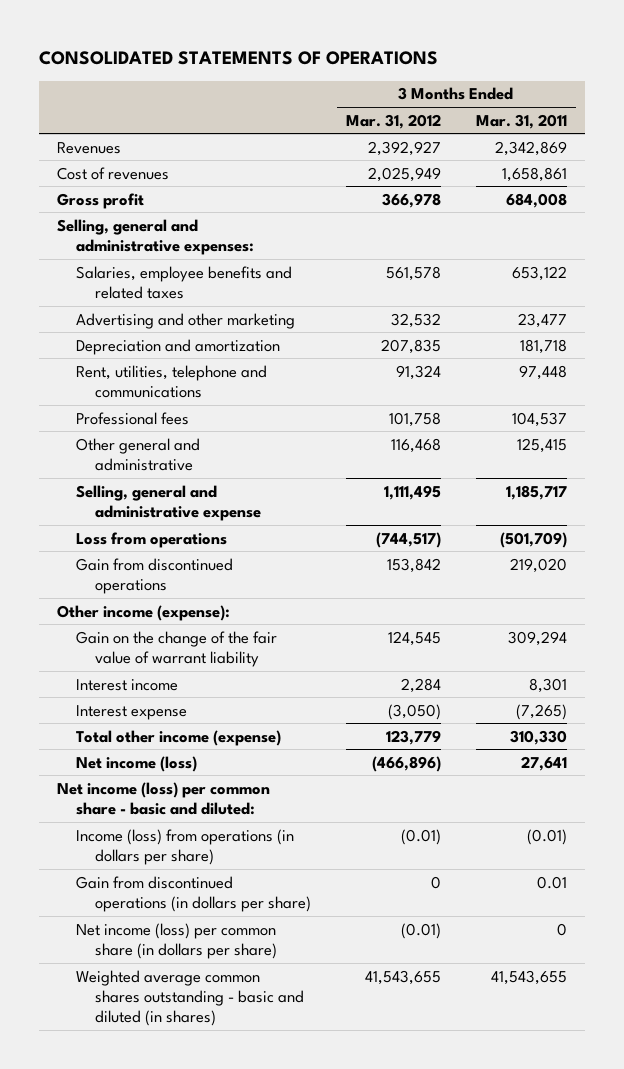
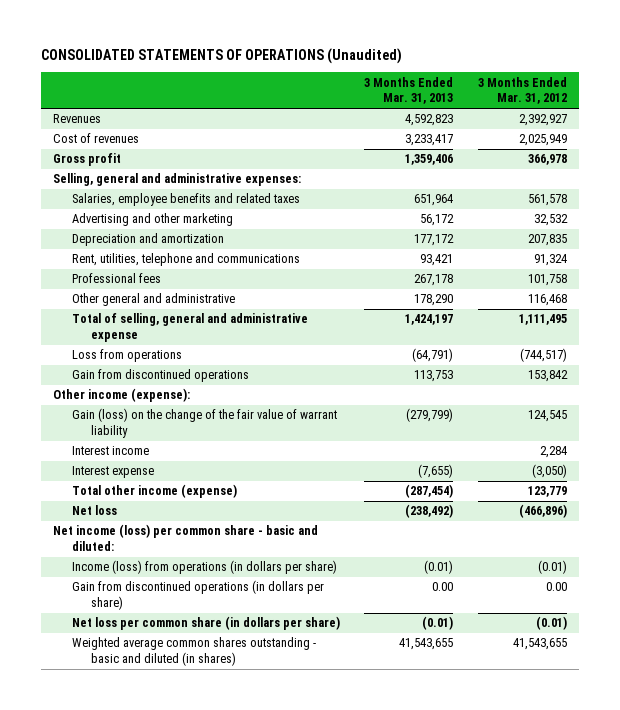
- CONSOLIDATED STATEMENTS OF OPERATIONS
+ CONSOLIDATED STATEMENTS OF OPERATIONS (Unaudited)
- | 3 Months Ended Mar. 31, 2012 | 3 Months Ended Mar. 31, 2011
+ | 3 Months Ended Mar. 31, 2013 | 3 Months Ended Mar. 31, 2012
- Selling, general and administrative expense | 1,111,495 | 1,185,717
+ Total of selling, general and administrative expense | 1,424,197 | 1,111,495
- Gain on the change of the fair value of warrant liability | 124,545 | 309,294
+ Gain (loss) on the change of the fair value of warrant liability | (279,799) | 124,545
- Net income (loss) | (466,896) | 27,641
+ Net loss | (238,492) | (466,896)
- Gain from discontinued operations (in dollars per share) | 0 | 0.01
- Net income (loss) per common share (in dollars per share) | (0.01) | 0
+ Gain from discontinued operations (in dollars per share) | 0.00 | 0.00
+ Net loss per common share (in dollars per share) | (0.01) | (0.01)

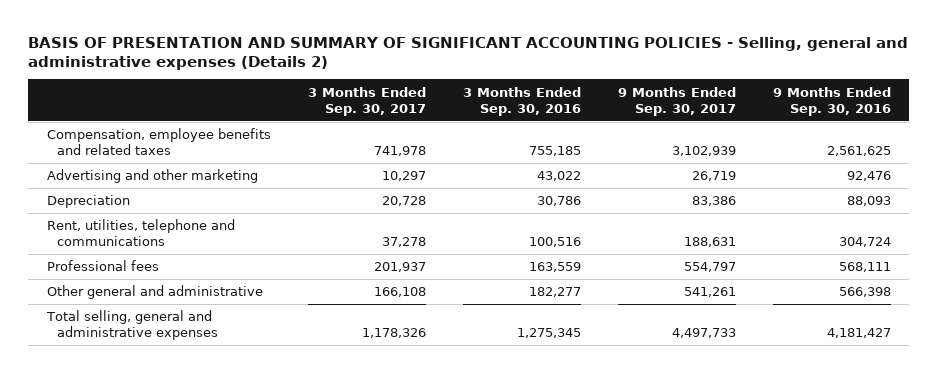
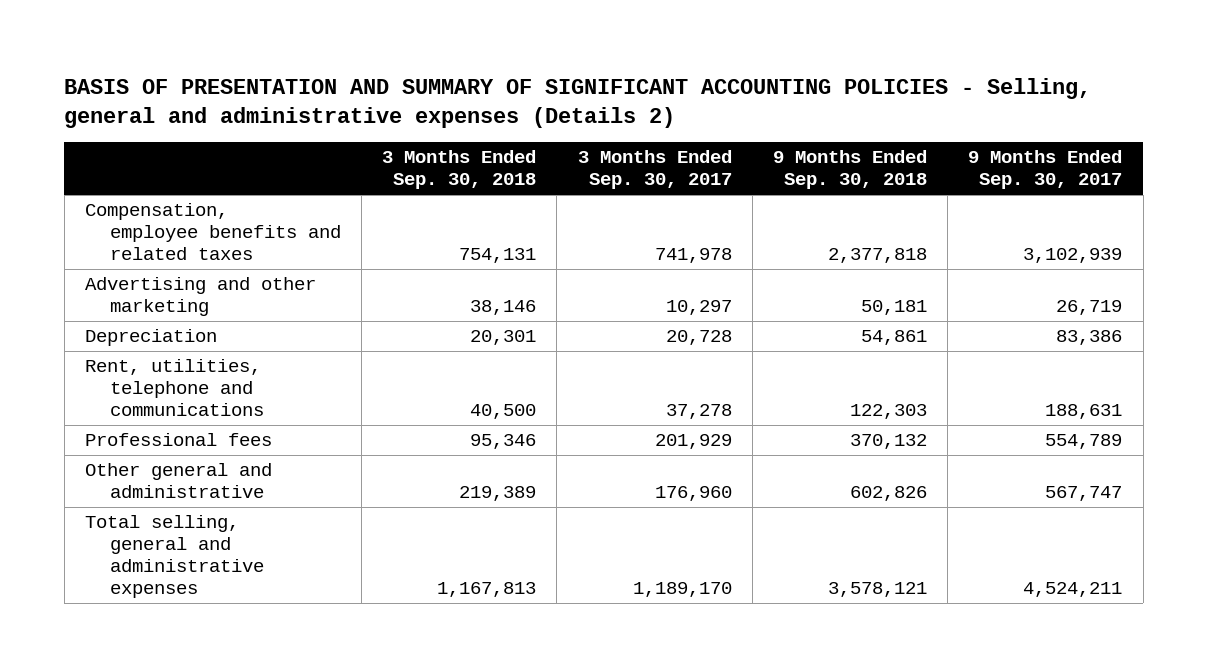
- | 3 Months Ended Sep. 30, 2017 | 3 Months Ended Sep. 30, 2016 | 9 Months Ended Sep. 30, 2017 | 9 Months Ended Sep. 30, 2016
+ | 3 Months Ended Sep. 30, 2018 | 3 Months Ended Sep. 30, 2017 | 9 Months Ended Sep. 30, 2018 | 9 Months Ended Sep. 30, 2017
- Professional fees | 201,937 | 163,559 | 554,797 | 568,111
- Other general and administrative | 166,108 | 182,277 | 541,261 | 566,398
- Total selling, general and administrative expenses | 1,178,326 | 1,275,345 | 4,497,733 | 4,181,427
+ Professional fees | 95,346 | 201,929 | 370,132 | 554,789
+ Other general and administrative | 219,389 | 176,960 | 602,826 | 567,747
+ Total selling, general and administrative expenses | 1,167,813 | 1,189,170 | 3,578,121 | 4,524,211

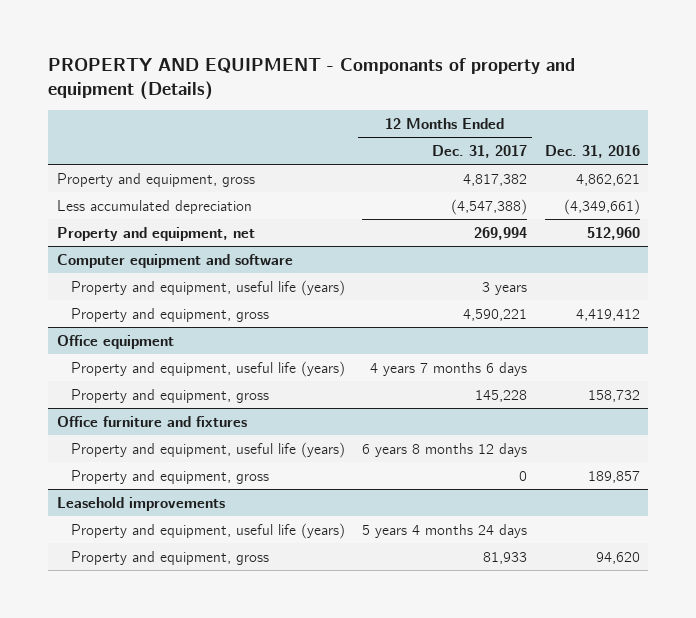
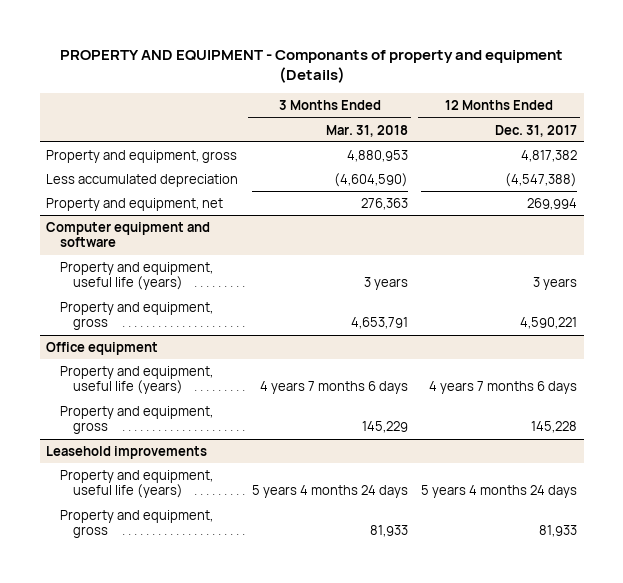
- | 12 Months Ended Dec. 31, 2017 | Dec. 31, 2016
+ | 3 Months Ended Mar. 31, 2018 | 12 Months Ended Dec. 31, 2017
- Office furniture and fixtures
- Property and equipment, useful life (years) | 6 years 8 months 12 days |
- Property and equipment, gross | 0 | 189,857

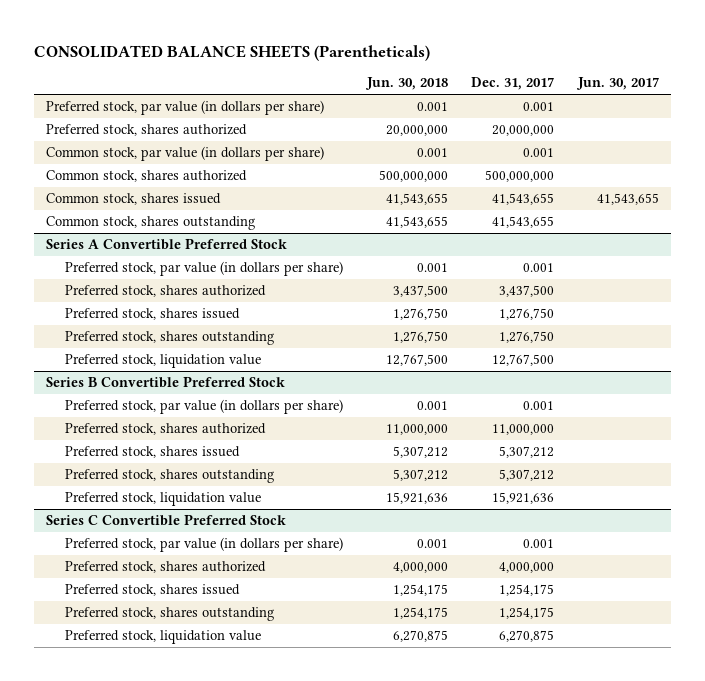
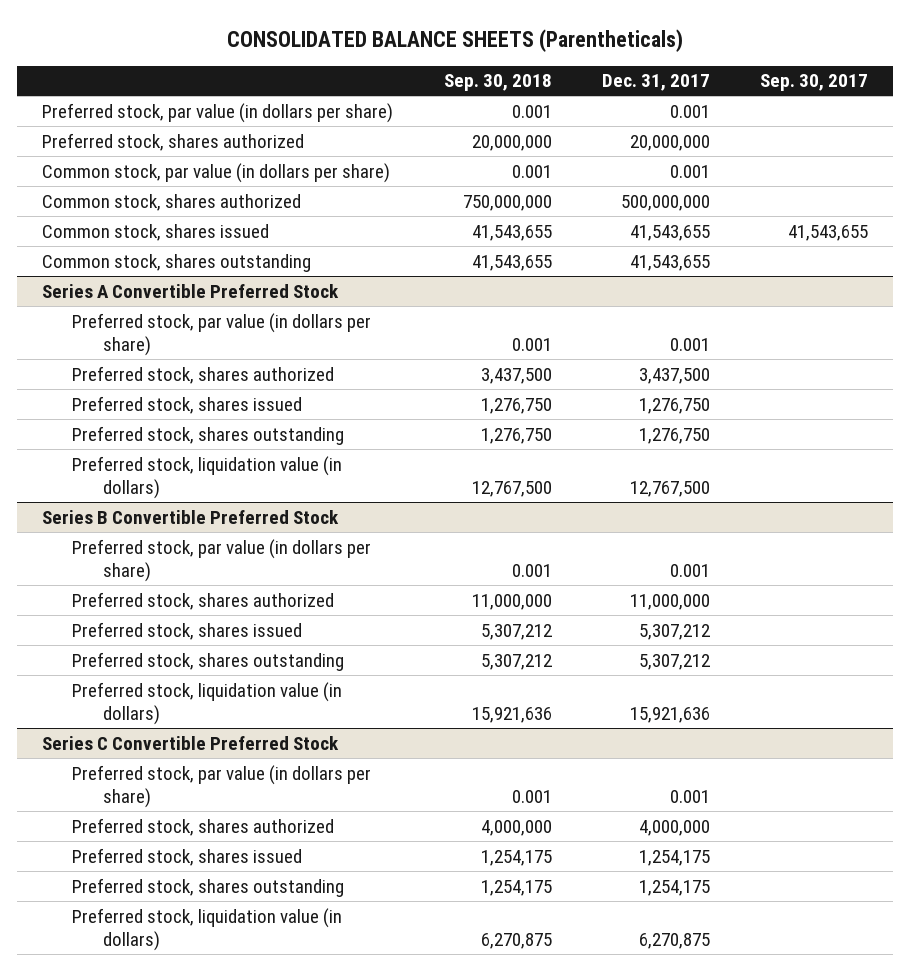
- | Jun. 30, 2018 | Dec. 31, 2017 | Jun. 30, 2017
+ | Sep. 30, 2018 | Dec. 31, 2017 | Sep. 30, 2017
@ Series A Convertible Preferred Stock
- Preferred stock, liquidation value | 12,767,500 | 12,767,500 |
+ Preferred stock, liquidation value (in dollars) | 12,767,500 | 12,767,500 |
@ Series B Convertible Preferred Stock
- Preferred stock, liquidation value | 15,921,636 | 15,921,636 |
+ Preferred stock, liquidation value (in dollars) | 15,921,636 | 15,921,636 |
@ Series C Convertible Preferred Stock
- Preferred stock, liquidation value | 6,270,875 | 6,270,875 |
+ Preferred stock, liquidation value (in dollars) | 6,270,875 | 6,270,875 |

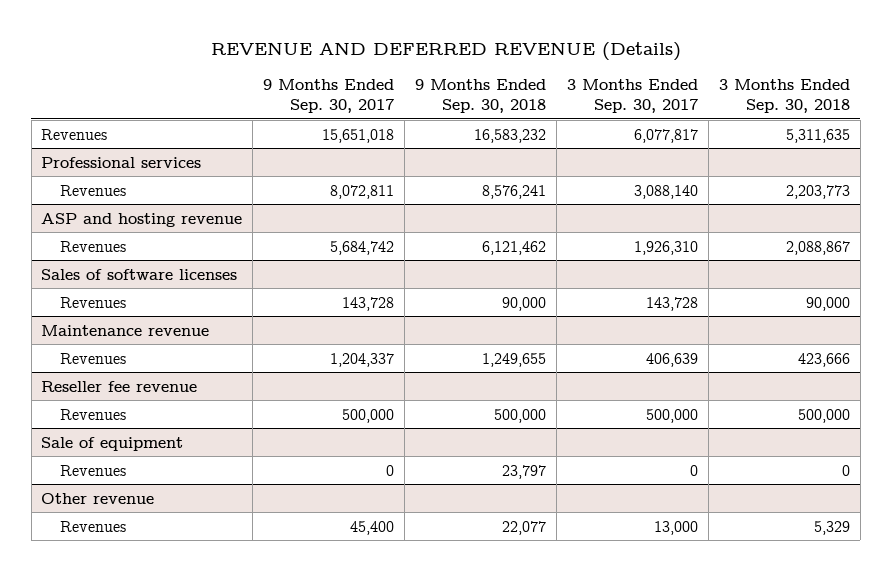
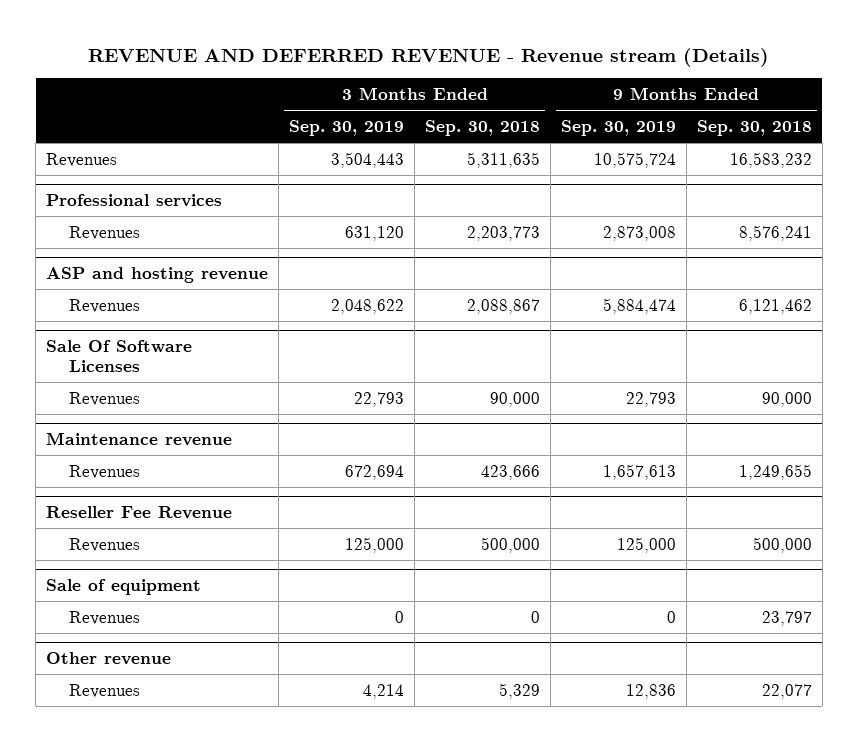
- REVENUE AND DEFERRED REVENUE (Details)
+ REVENUE AND DEFERRED REVENUE - Revenue stream (Details)
- | 9 Months Ended Sep. 30, 2017 | 9 Months Ended Sep. 30, 2018 | 3 Months Ended Sep. 30, 2017 | 3 Months Ended Sep. 30, 2018
+ | 3 Months Ended Sep. 30, 2019 | 3 Months Ended Sep. 30, 2018 | 9 Months Ended Sep. 30, 2019 | 9 Months Ended Sep. 30, 2018
- Sales of software licenses
+ Sale Of Software Licenses
- Reseller fee revenue
+ Reseller Fee Revenue

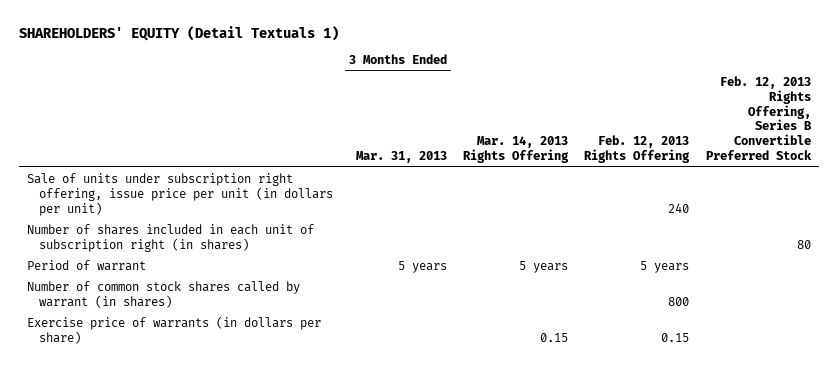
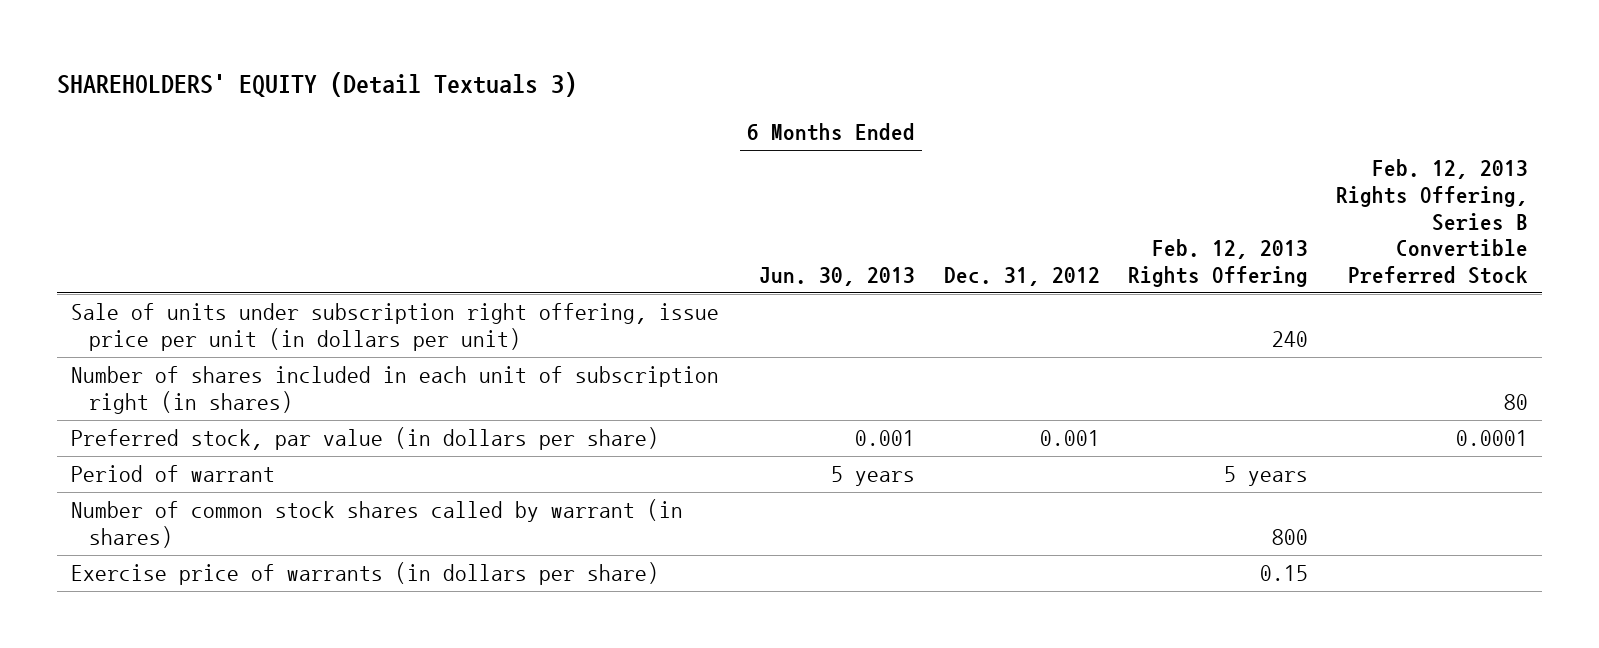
- SHAREHOLDERS' EQUITY (Detail Textuals 1)
+ SHAREHOLDERS' EQUITY (Detail Textuals 3)
- | 3 Months Ended Mar. 31, 2013 | Mar. 14, 2013 Rights Offering | Feb. 12, 2013 Rights Offering | Feb. 12, 2013 Rights Offering, Series B Convertible Preferred Stock
+ | 6 Months Ended Jun. 30, 2013 | Dec. 31, 2012 | Feb. 12, 2013 Rights Offering | Feb. 12, 2013 Rights Offering, Series B Convertible Preferred Stock
+ Preferred stock, par value (in dollars per share) | 0.001 | 0.001 | | 0.0001

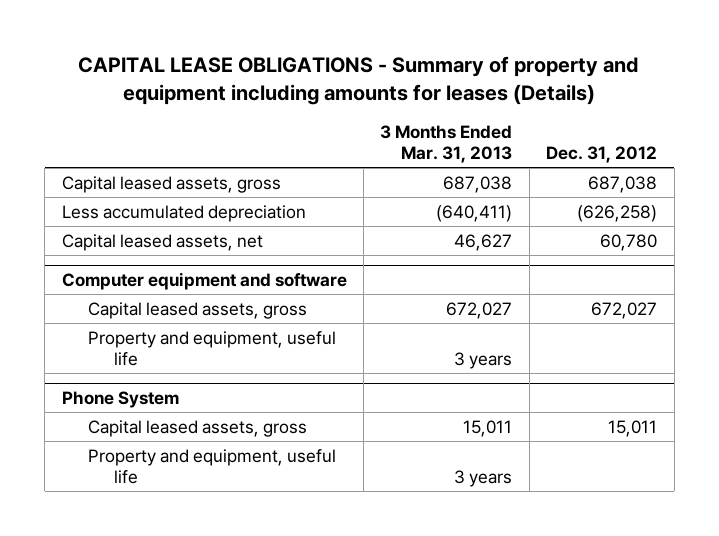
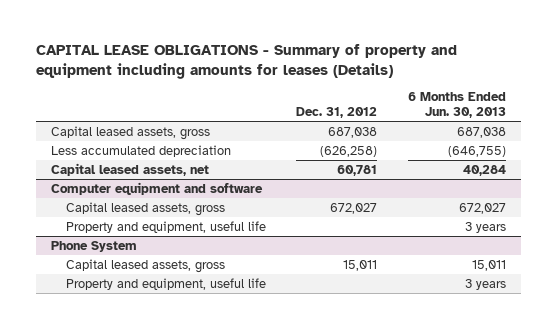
- | 3 Months Ended Mar. 31, 2013 | Dec. 31, 2012
+ | Dec. 31, 2012 | 6 Months Ended Jun. 30, 2013
- Capital leased assets, net | 46,627 | 60,780
+ Capital leased assets, net | 60,781 | 40,284

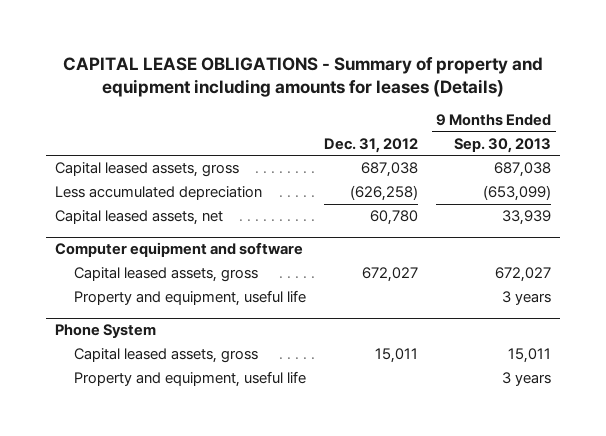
- | Dec. 31, 2012 | 6 Months Ended Jun. 30, 2013
+ | Dec. 31, 2012 | 9 Months Ended Sep. 30, 2013
- Capital leased assets, net | 60,781 | 40,284
+ Capital leased assets, net | 60,780 | 33,939

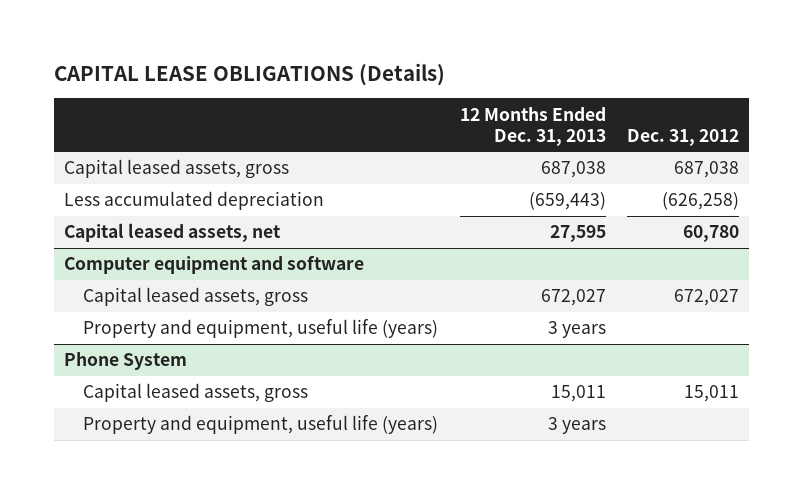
- CAPITAL LEASE OBLIGATIONS - Summary of property and equipment including amounts for leases (Details)
+ CAPITAL LEASE OBLIGATIONS (Details)
- | Dec. 31, 2012 | 9 Months Ended Sep. 30, 2013
+ | 12 Months Ended Dec. 31, 2013 | Dec. 31, 2012
@ Computer equipment and software
- Property and equipment, useful life | | 3 years
+ Property and equipment, useful life (years) | 3 years |
@ Phone System
- Property and equipment, useful life | | 3 years
+ Property and equipment, useful life (years) | 3 years |

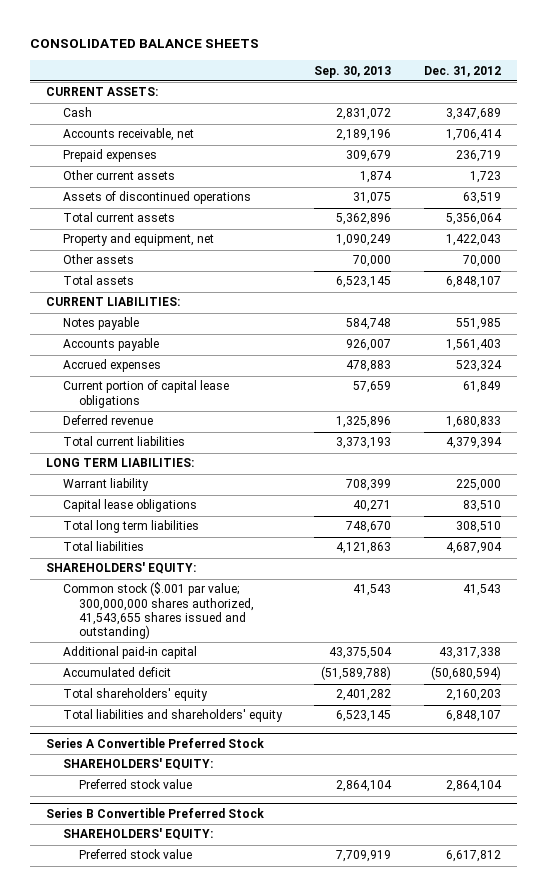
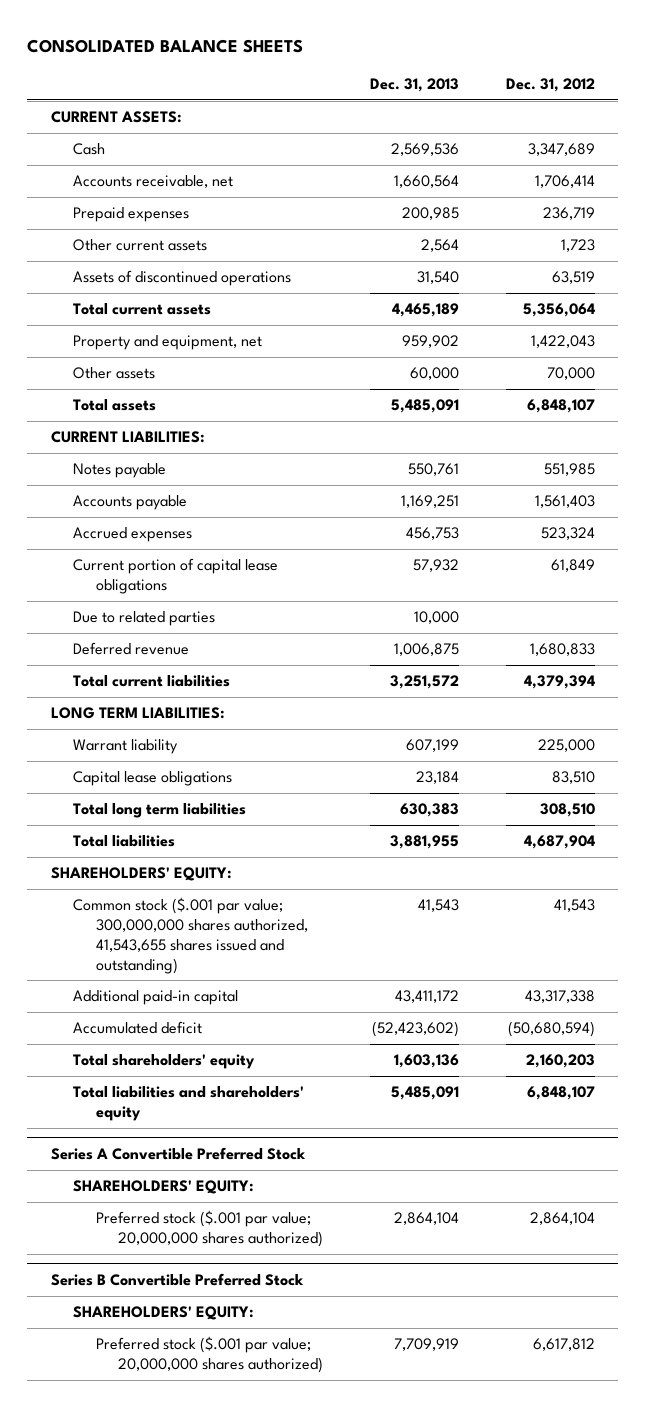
- | Sep. 30, 2013 | Dec. 31, 2012
+ | Dec. 31, 2013 | Dec. 31, 2012
+ Due to related parties | 10,000 |
@ Series A Convertible Preferred Stock
- Preferred stock value | 2,864,104 | 2,864,104
+ Preferred stock ($.001 par value; 20,000,000 shares authorized) | 2,864,104 | 2,864,104
@ Series B Convertible Preferred Stock
- Preferred stock value | 7,709,919 | 6,617,812
+ Preferred stock ($.001 par value; 20,000,000 shares authorized) | 7,709,919 | 6,617,812

